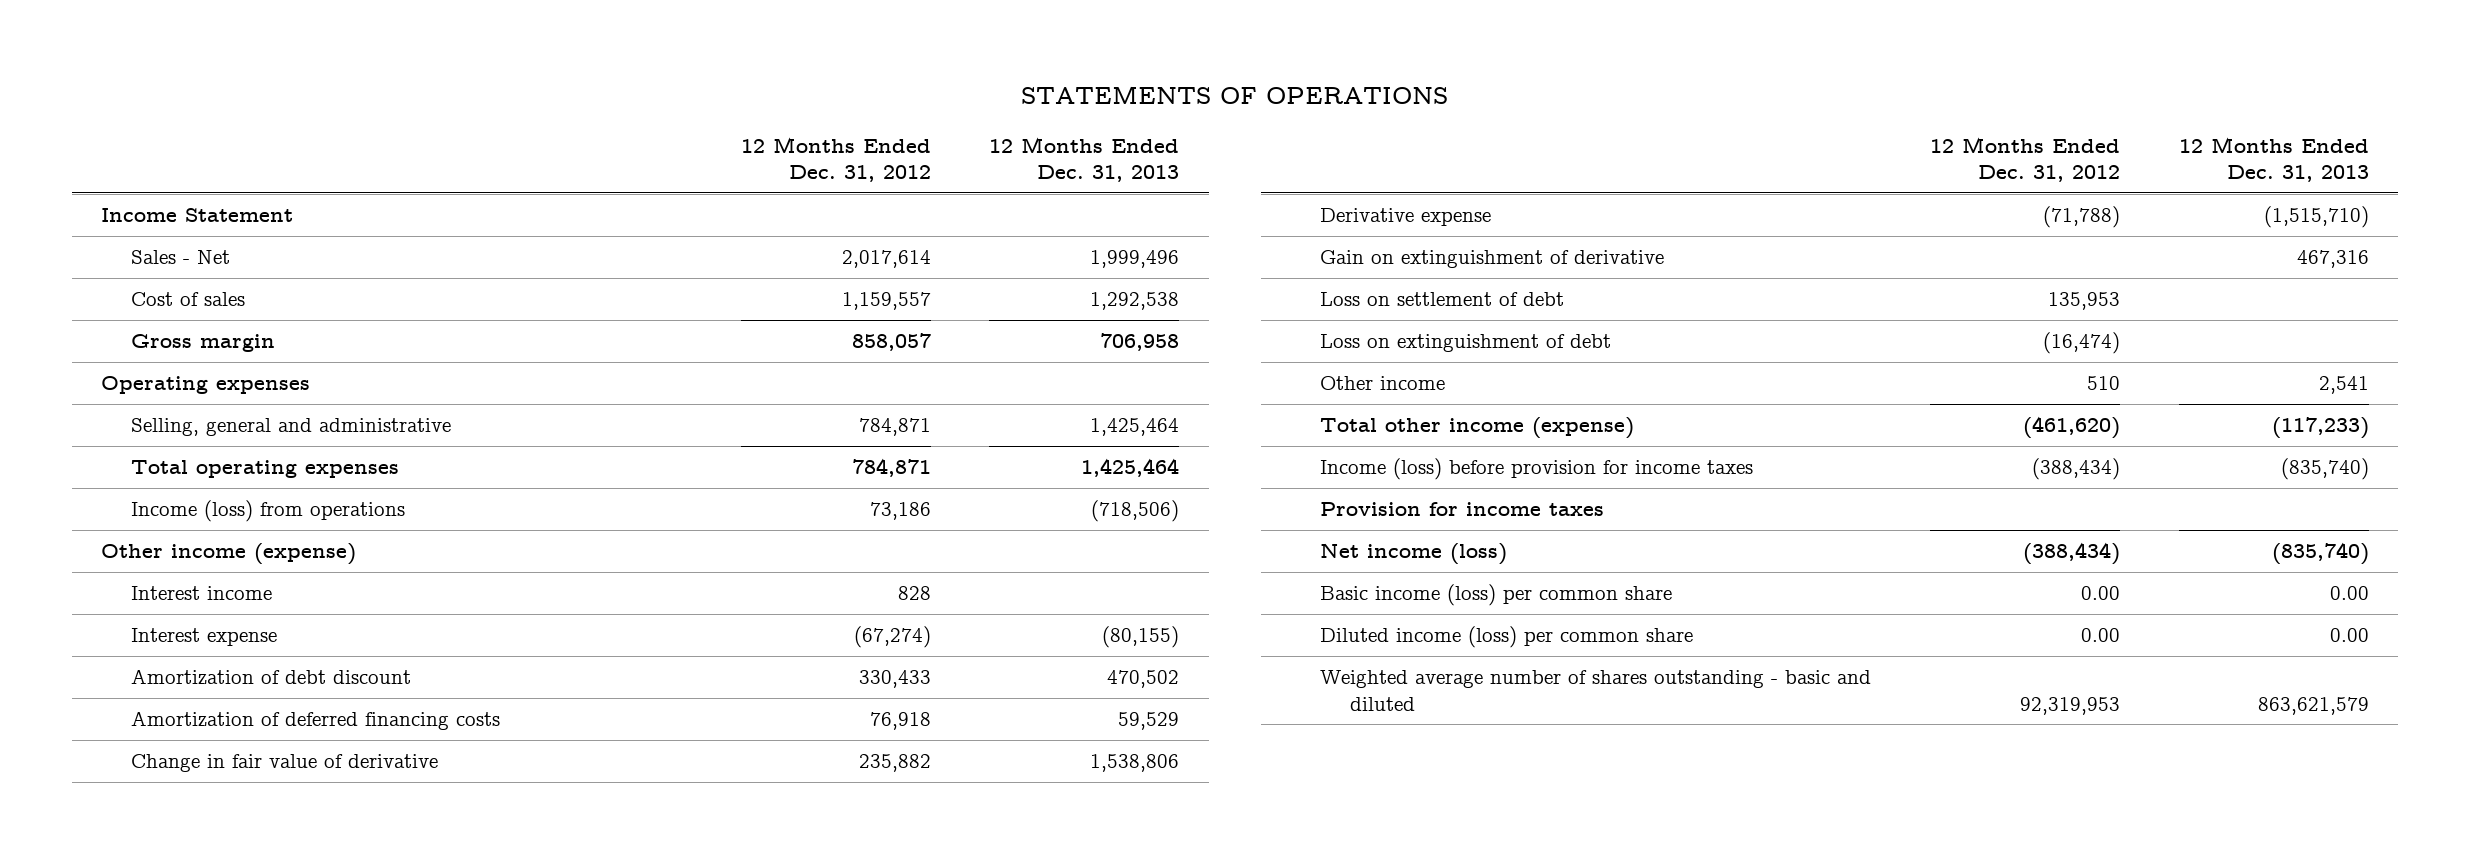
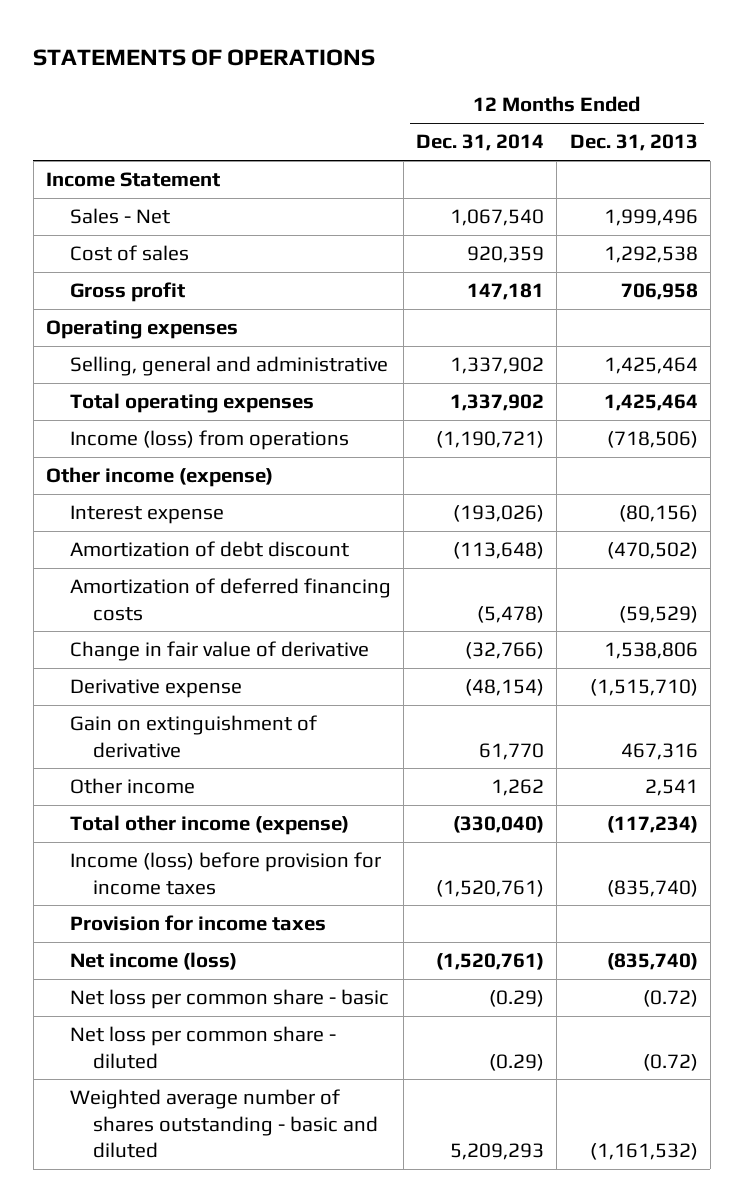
- | 12 Months Ended Dec. 31, 2012 | 12 Months Ended Dec. 31, 2013
+ | 12 Months Ended Dec. 31, 2014 | 12 Months Ended Dec. 31, 2013
- Gross margin | 858,057 | 706,958
+ Gross profit | 147,181 | 706,958
- Interest income | 828 |
- Interest expense | (67,274) | (80,155)
- Amortization of debt discount | 330,433 | 470,502
- Amortization of deferred financing costs | 76,918 | 59,529
+ Interest expense | (193,026) | (80,156)
+ Amortization of debt discount | (113,648) | (470,502)
+ Amortization of deferred financing costs | (5,478) | (59,529)
- Loss on settlement of debt | 135,953 |
- Loss on extinguishment of debt | (16,474) |
- Total other income (expense) | (461,620) | (117,233)
+ Total other income (expense) | (330,040) | (117,234)
- Basic income (loss) per common share | 0.00 | 0.00
- Diluted income (loss) per common share | 0.00 | 0.00
- Weighted average number of shares outstanding - basic and diluted | 92,319,953 | 863,621,579
+ Net loss per common share - basic | (0.29) | (0.72)
+ Net loss per common share - diluted | (0.29) | (0.72)
+ Weighted average number of shares outstanding - basic and diluted | 5,209,293 | (1,161,532)

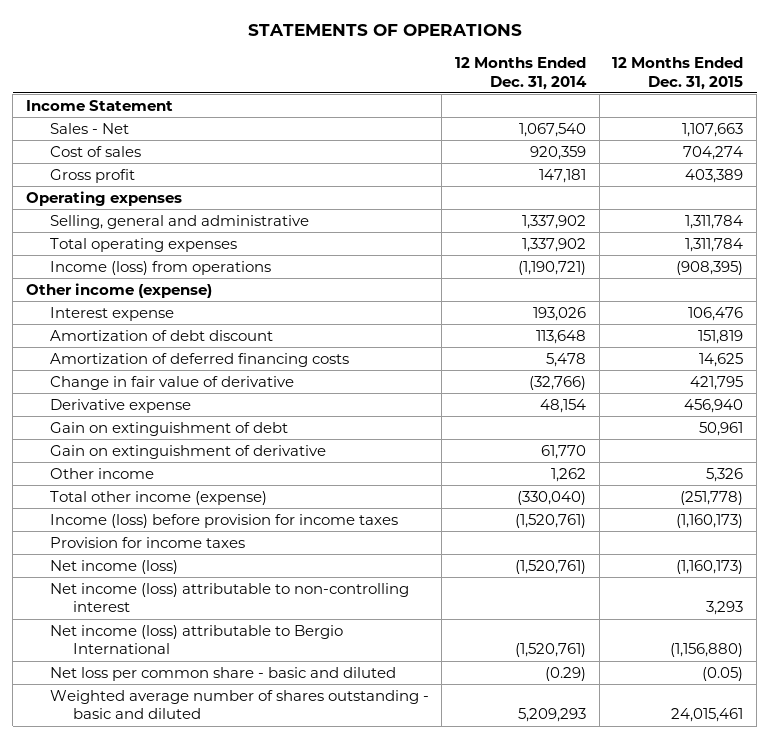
- | 12 Months Ended Dec. 31, 2014 | 12 Months Ended Dec. 31, 2013
+ | 12 Months Ended Dec. 31, 2014 | 12 Months Ended Dec. 31, 2015
- Interest expense | (193,026) | (80,156)
- Amortization of debt discount | (113,648) | (470,502)
- Amortization of deferred financing costs | (5,478) | (59,529)
+ Interest expense | 193,026 | 106,476
+ Amortization of debt discount | 113,648 | 151,819
+ Amortization of deferred financing costs | 5,478 | 14,625
- Derivative expense | (48,154) | (1,515,710)
+ Derivative expense | 48,154 | 456,940
+ Gain on extinguishment of debt | | 50,961
- Net loss per common share - basic | (0.29) | (0.72)
- Net loss per common share - diluted | (0.29) | (0.72)
+ Net income (loss) attributable to non-controlling interest | | 3,293
+ Net income (loss) attributable to Bergio International | (1,520,761) | (1,156,880)
+ Net loss per common share - basic and diluted | (0.29) | (0.05)

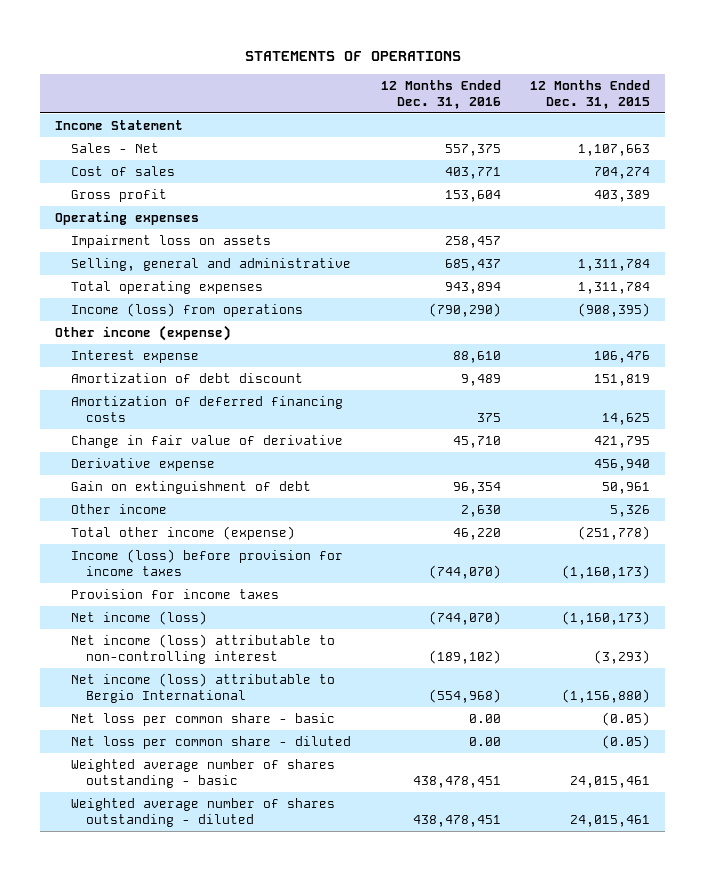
- | 12 Months Ended Dec. 31, 2014 | 12 Months Ended Dec. 31, 2015
+ | 12 Months Ended Dec. 31, 2016 | 12 Months Ended Dec. 31, 2015
+ Impairment loss on assets | 258,457 |
- Gain on extinguishment of derivative | 61,770 |
- Net income (loss) attributable to non-controlling interest | | 3,293
+ Net income (loss) attributable to non-controlling interest | (189,102) | (3,293)
- Net loss per common share - basic and diluted | (0.29) | (0.05)
- Weighted average number of shares outstanding - basic and diluted | 5,209,293 | 24,015,461
+ Net loss per common share - basic | 0.00 | (0.05)
+ Net loss per common share - diluted | 0.00 | (0.05)
+ Weighted average number of shares outstanding - basic | 438,478,451 | 24,015,461
+ Weighted average number of shares outstanding - diluted | 438,478,451 | 24,015,461

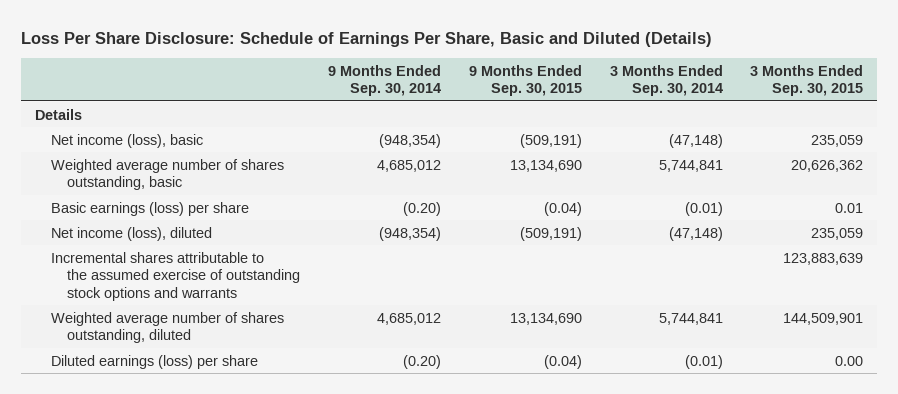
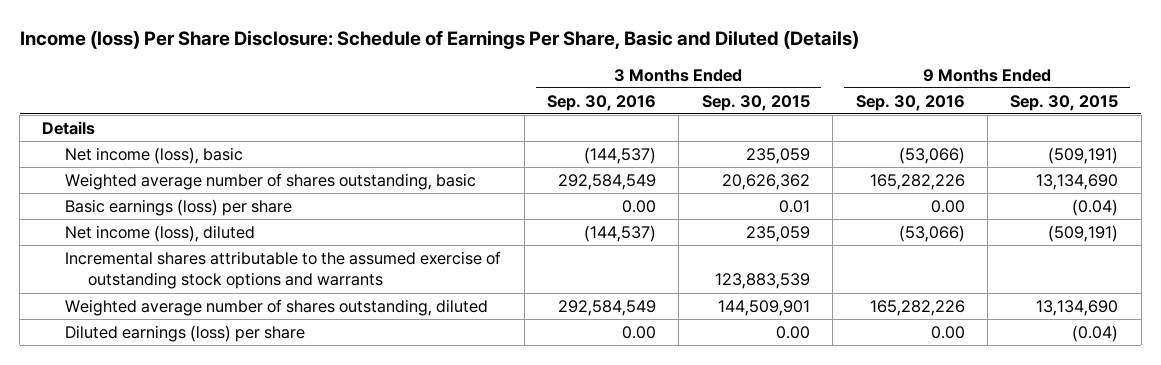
- Loss Per Share Disclosure: Schedule of Earnings Per Share, Basic and Diluted (Details)
+ Income (loss) Per Share Disclosure: Schedule of Earnings Per Share, Basic and Diluted (Details)
- | 9 Months Ended Sep. 30, 2014 | 9 Months Ended Sep. 30, 2015 | 3 Months Ended Sep. 30, 2014 | 3 Months Ended Sep. 30, 2015
+ | 3 Months Ended Sep. 30, 2016 | 3 Months Ended Sep. 30, 2015 | 9 Months Ended Sep. 30, 2016 | 9 Months Ended Sep. 30, 2015
- Incremental shares attributable to the assumed exercise of outstanding stock options and warrants | | | | 123,883,639
+ Incremental shares attributable to the assumed exercise of outstanding stock options and warrants | | 123,883,539 | |

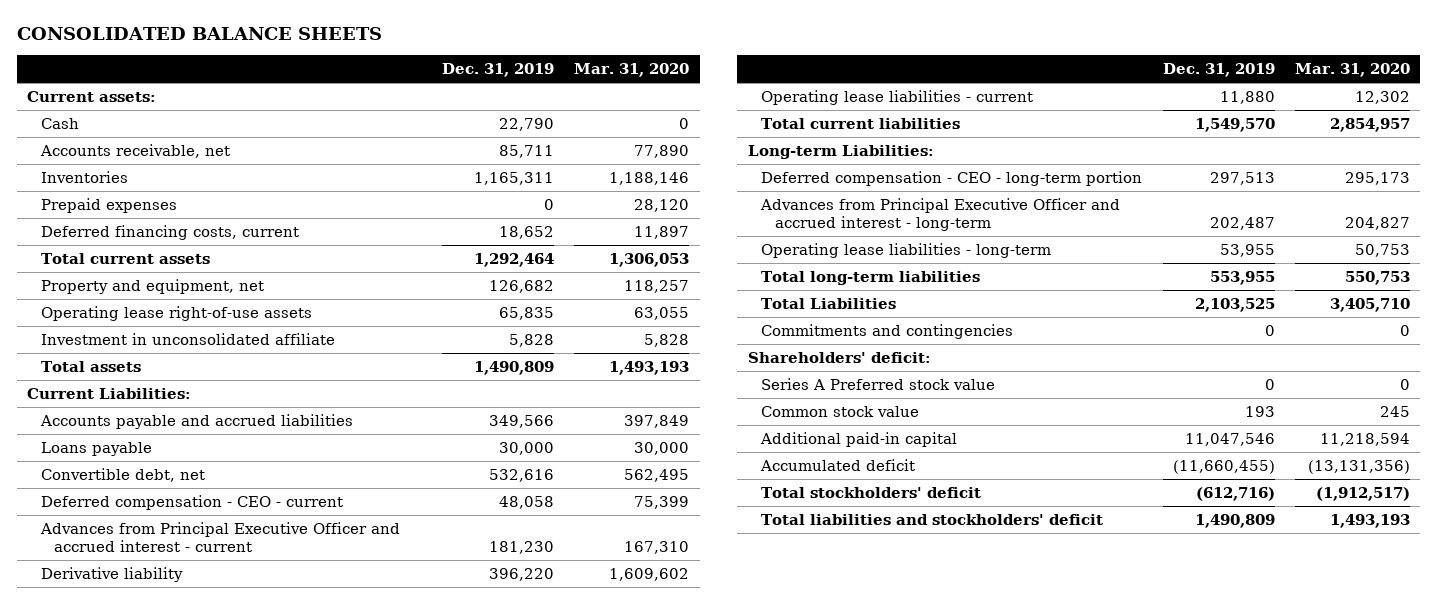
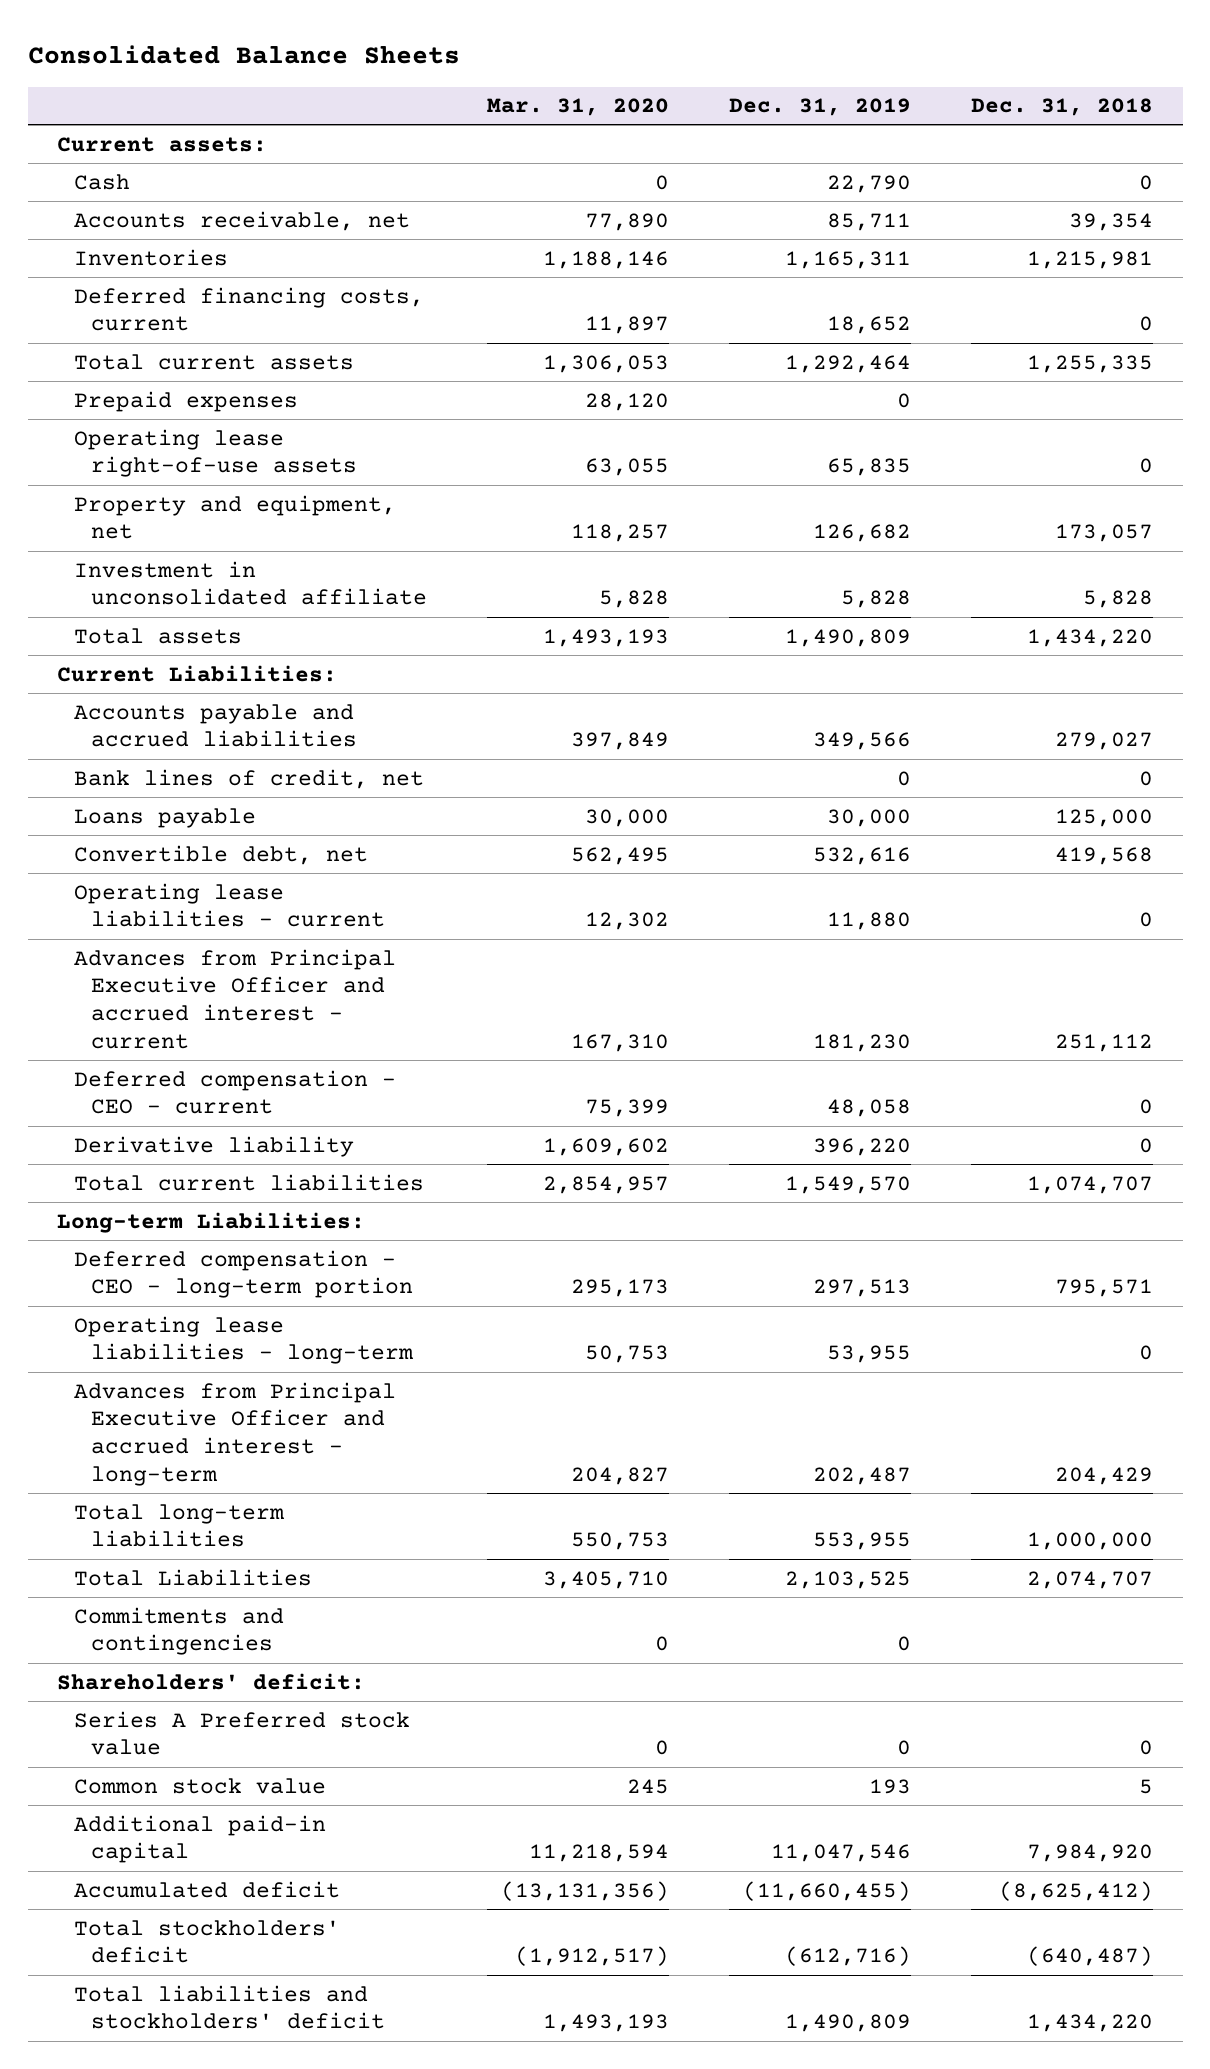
- CONSOLIDATED BALANCE SHEETS
+ Consolidated Balance Sheets
- | Dec. 31, 2019 | Mar. 31, 2020
+ | Mar. 31, 2020 | Dec. 31, 2019 | Dec. 31, 2018
moved down: Prepaid expenses | 28,120 | 0 |
moved down: Property and equipment, net | 118,257 | 126,682 | 173,057
+ Bank lines of credit, net | | 0 | 0
moved up: Operating lease liabilities - current | 12,302 | 11,880 | 0
moved down: Deferred compensation - CEO - current | 75,399 | 48,058 | 0
moved down: Advances from Principal Executive Officer and accrued interest - long-term | 204,827 | 202,487 | 204,429

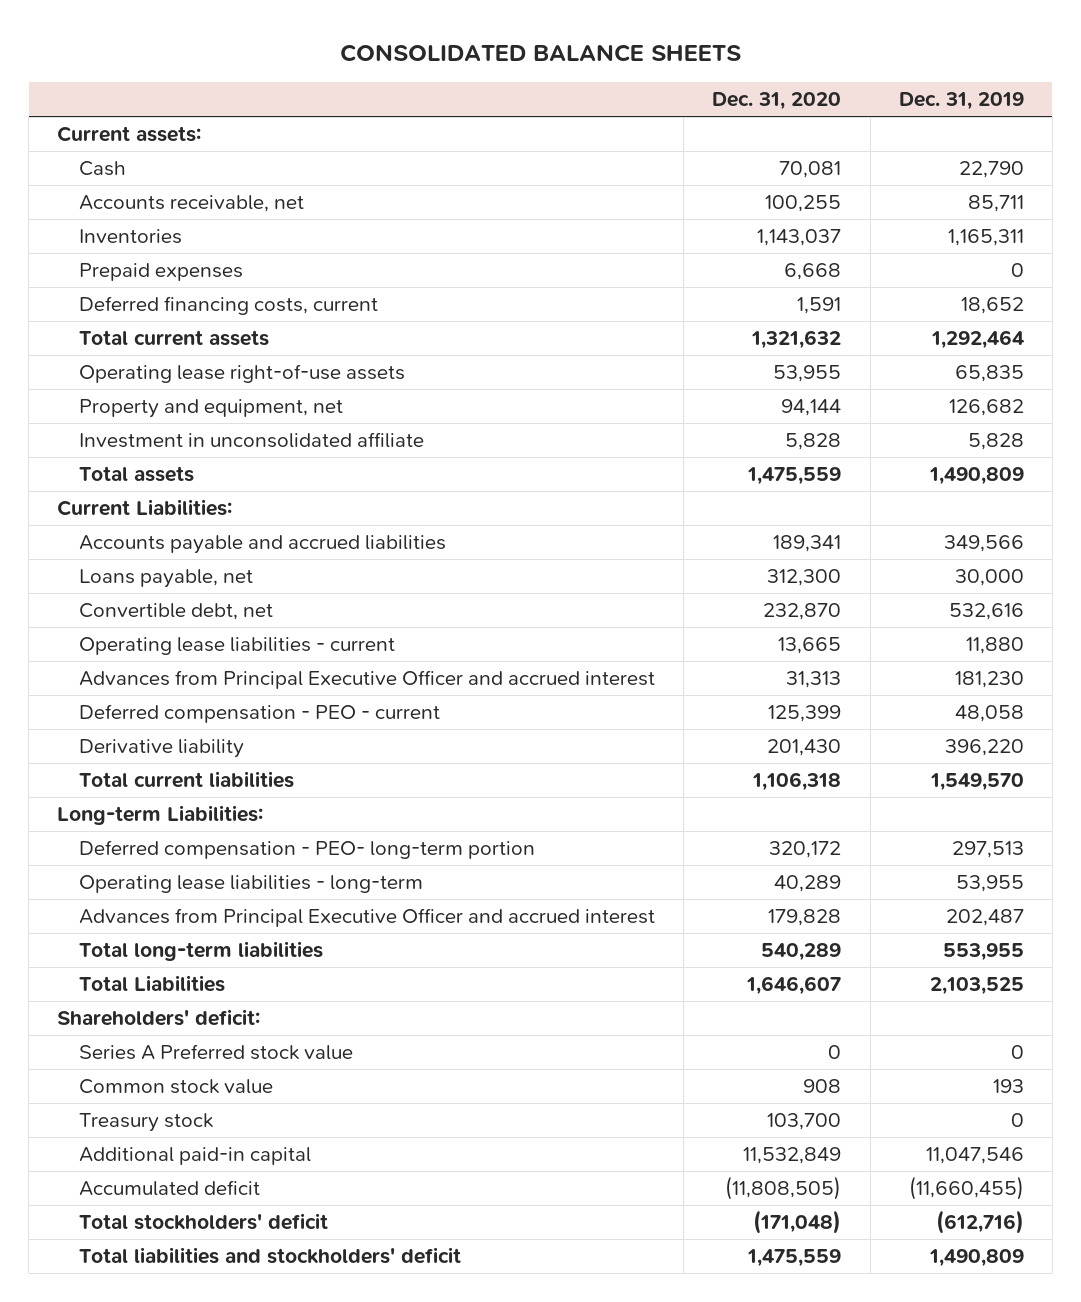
- Consolidated Balance Sheets
+ CONSOLIDATED BALANCE SHEETS
- | Mar. 31, 2020 | Dec. 31, 2019 | Dec. 31, 2018
+ | Dec. 31, 2020 | Dec. 31, 2019
moved up: Prepaid expenses | 6,668 | 0
- Bank lines of credit, net | | 0 | 0
- Loans payable | 30,000 | 30,000 | 125,000
+ Loans payable, net | 312,300 | 30,000
- Advances from Principal Executive Officer and accrued interest - current | 167,310 | 181,230 | 251,112
- Deferred compensation - CEO - current | 75,399 | 48,058 | 0
+ Advances from Principal Executive Officer and accrued interest | 31,313 | 181,230
+ Deferred compensation - PEO - current | 125,399 | 48,058
- Deferred compensation - CEO - long-term portion | 295,173 | 297,513 | 795,571
+ Deferred compensation - PEO- long-term portion | 320,172 | 297,513
- Advances from Principal Executive Officer and accrued interest - long-term | 204,827 | 202,487 | 204,429
+ Advances from Principal Executive Officer and accrued interest | 179,828 | 202,487
- Commitments and contingencies | 0 | 0 |
+ Treasury stock | 103,700 | 0

